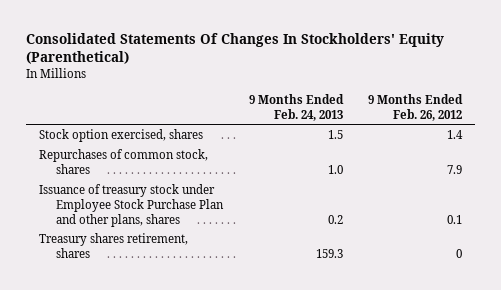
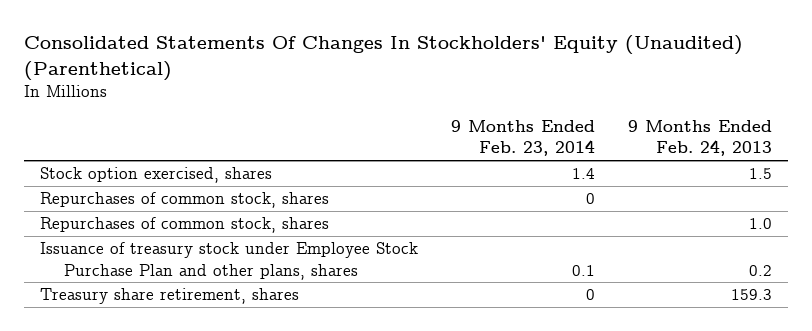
- Consolidated Statements Of Changes In Stockholders' Equity (Parenthetical)
+ Consolidated Statements Of Changes In Stockholders' Equity (Unaudited) (Parenthetical)
- | 9 Months Ended Feb. 24, 2013 | 9 Months Ended Feb. 26, 2012
+ | 9 Months Ended Feb. 23, 2014 | 9 Months Ended Feb. 24, 2013
+ Repurchases of common stock, shares | 0 |
- Treasury shares retirement, shares | 159.3 | 0
+ Treasury share retirement, shares | 0 | 159.3

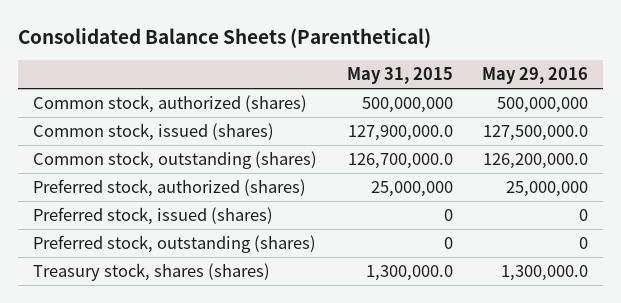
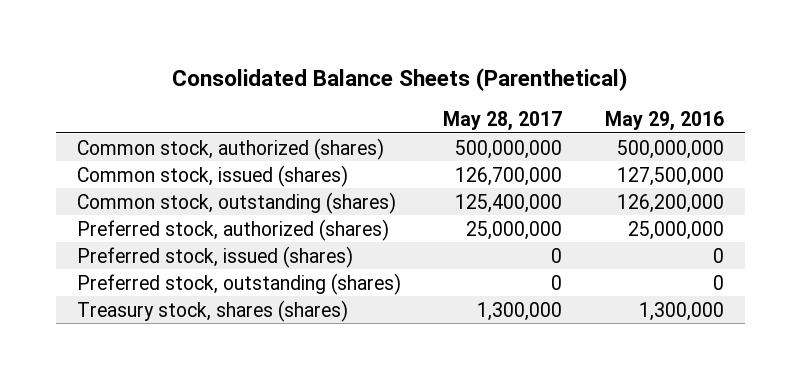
- | May 31, 2015 | May 29, 2016
+ | May 28, 2017 | May 29, 2016
- Common stock, issued (shares) | 127,900,000.0 | 127,500,000.0
- Common stock, outstanding (shares) | 126,700,000.0 | 126,200,000.0
+ Common stock, issued (shares) | 126,700,000 | 127,500,000
+ Common stock, outstanding (shares) | 125,400,000 | 126,200,000
- Treasury stock, shares (shares) | 1,300,000.0 | 1,300,000.0
+ Treasury stock, shares (shares) | 1,300,000 | 1,300,000

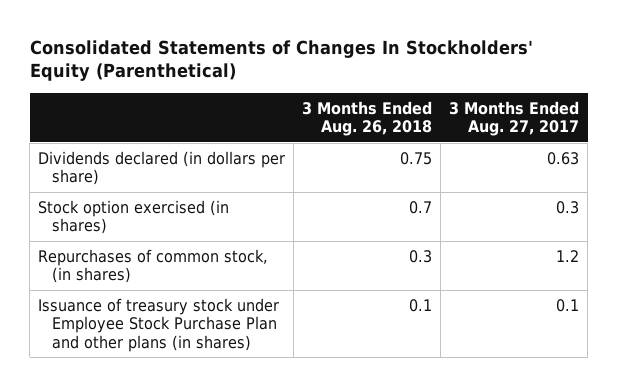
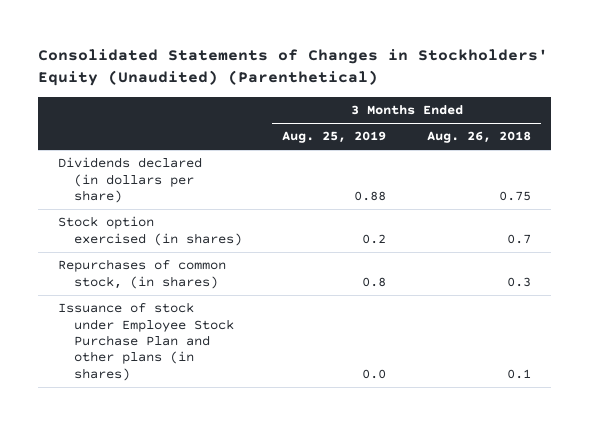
- Consolidated Statements of Changes In Stockholders' Equity (Parenthetical)
+ Consolidated Statements of Changes in Stockholders' Equity (Unaudited) (Parenthetical)
- | 3 Months Ended Aug. 26, 2018 | 3 Months Ended Aug. 27, 2017
+ | 3 Months Ended Aug. 25, 2019 | 3 Months Ended Aug. 26, 2018
- Issuance of treasury stock under Employee Stock Purchase Plan and other plans (in shares) | 0.1 | 0.1
+ Issuance of stock under Employee Stock Purchase Plan and other plans (in shares) | 0.0 | 0.1

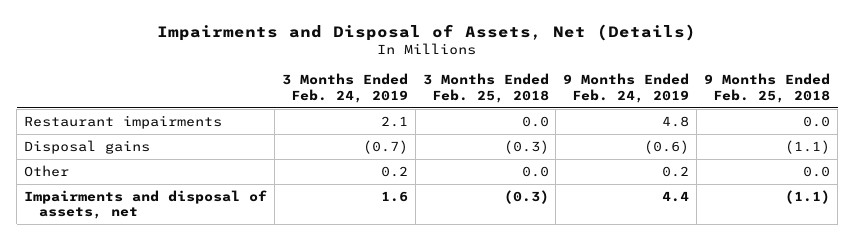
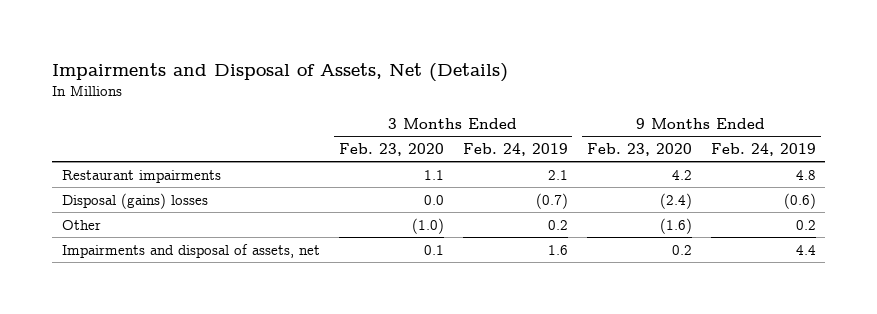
- | 3 Months Ended Feb. 24, 2019 | 3 Months Ended Feb. 25, 2018 | 9 Months Ended Feb. 24, 2019 | 9 Months Ended Feb. 25, 2018
+ | 3 Months Ended Feb. 23, 2020 | 3 Months Ended Feb. 24, 2019 | 9 Months Ended Feb. 23, 2020 | 9 Months Ended Feb. 24, 2019
- Disposal gains | (0.7) | (0.3) | (0.6) | (1.1)
+ Disposal (gains) losses | 0.0 | (0.7) | (2.4) | (0.6)

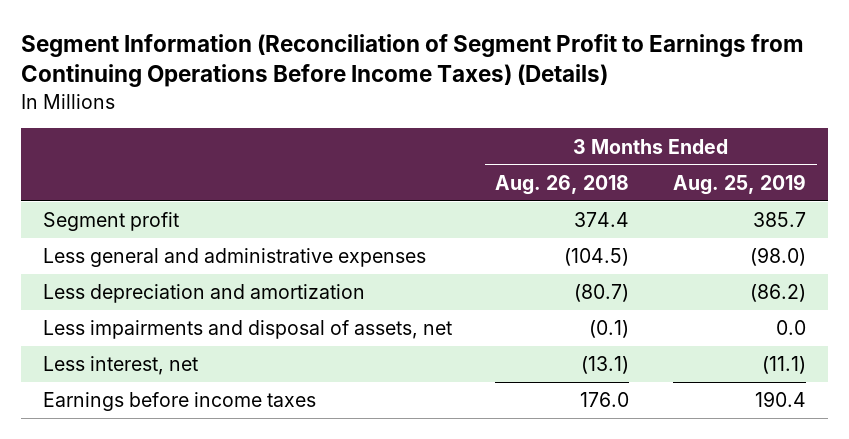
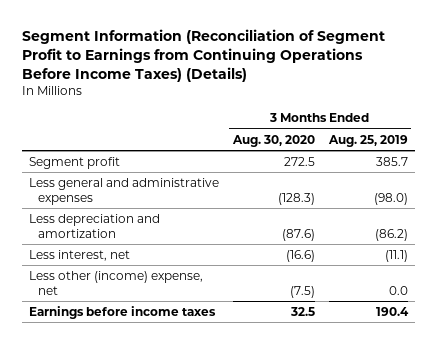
- | 3 Months Ended Aug. 26, 2018 | 3 Months Ended Aug. 25, 2019
+ | 3 Months Ended Aug. 30, 2020 | 3 Months Ended Aug. 25, 2019
- Less impairments and disposal of assets, net | (0.1) | 0.0
+ Less other (income) expense, net | (7.5) | 0.0

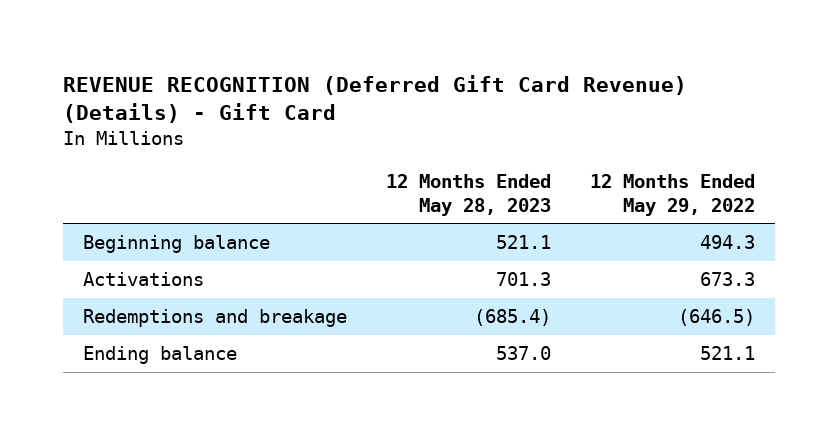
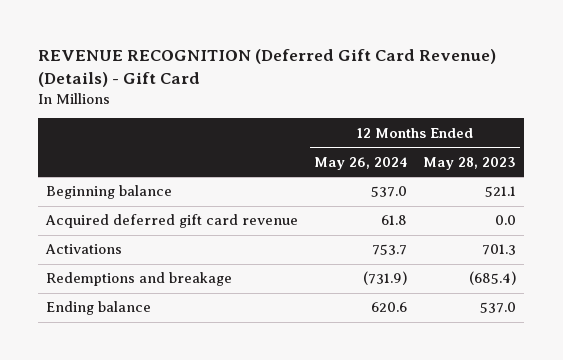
- | 12 Months Ended May 28, 2023 | 12 Months Ended May 29, 2022
+ | 12 Months Ended May 26, 2024 | 12 Months Ended May 28, 2023
+ Acquired deferred gift card revenue | 61.8 | 0.0

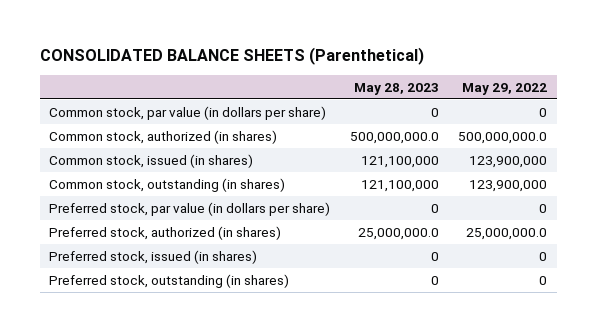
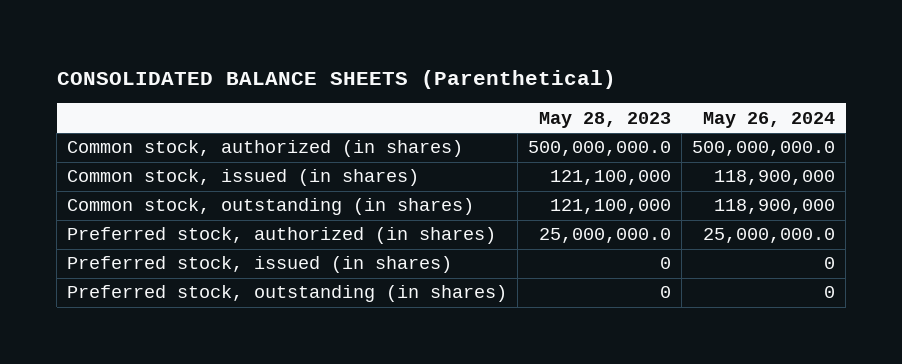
- | May 28, 2023 | May 29, 2022
+ | May 28, 2023 | May 26, 2024
- Common stock, par value (in dollars per share) | 0 | 0
- Preferred stock, par value (in dollars per share) | 0 | 0

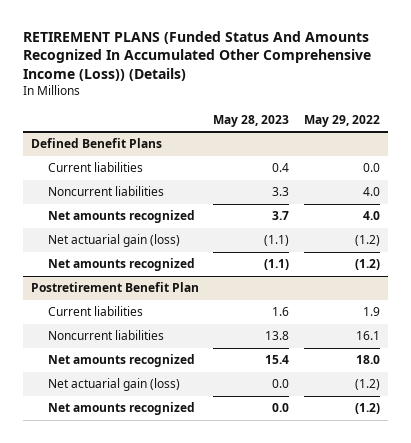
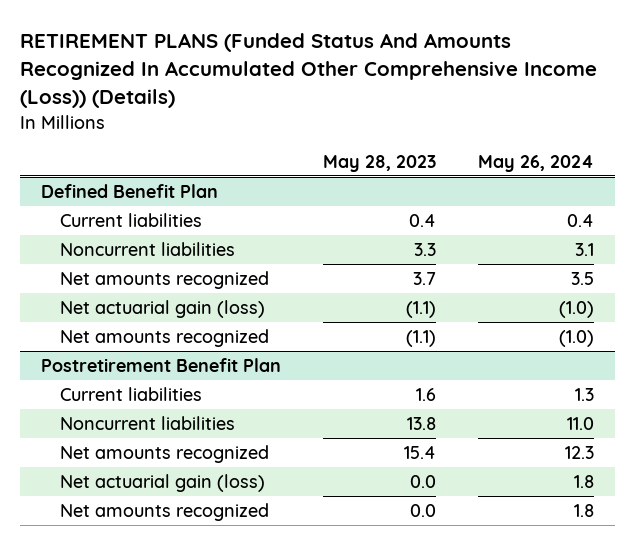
- | May 28, 2023 | May 29, 2022
+ | May 28, 2023 | May 26, 2024
- Defined Benefit Plans
+ Defined Benefit Plan

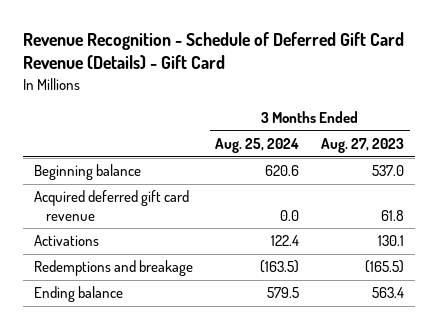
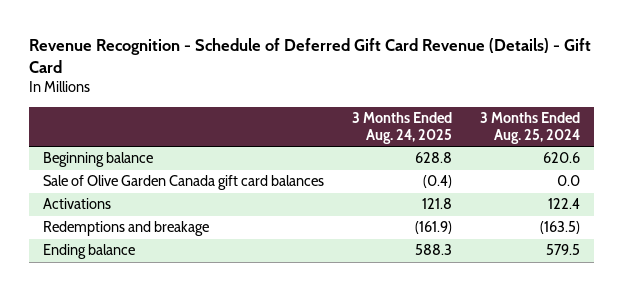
- | 3 Months Ended Aug. 25, 2024 | 3 Months Ended Aug. 27, 2023
+ | 3 Months Ended Aug. 24, 2025 | 3 Months Ended Aug. 25, 2024
- Acquired deferred gift card revenue | 0.0 | 61.8
+ Sale of Olive Garden Canada gift card balances | (0.4) | 0.0

